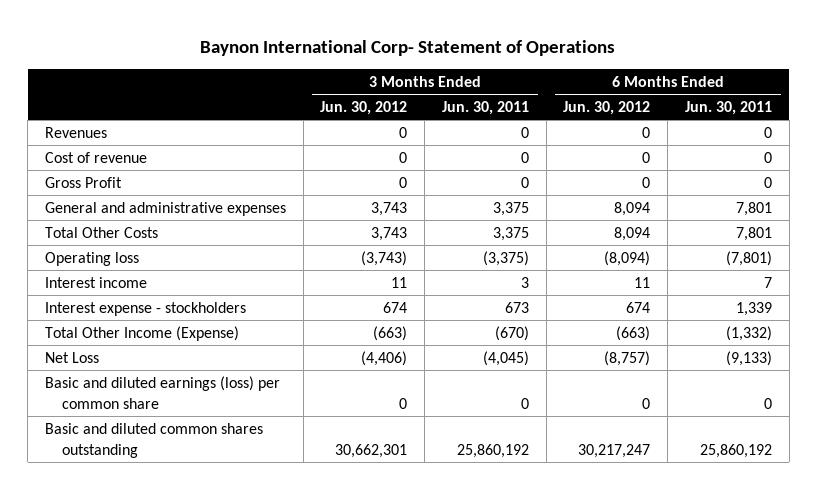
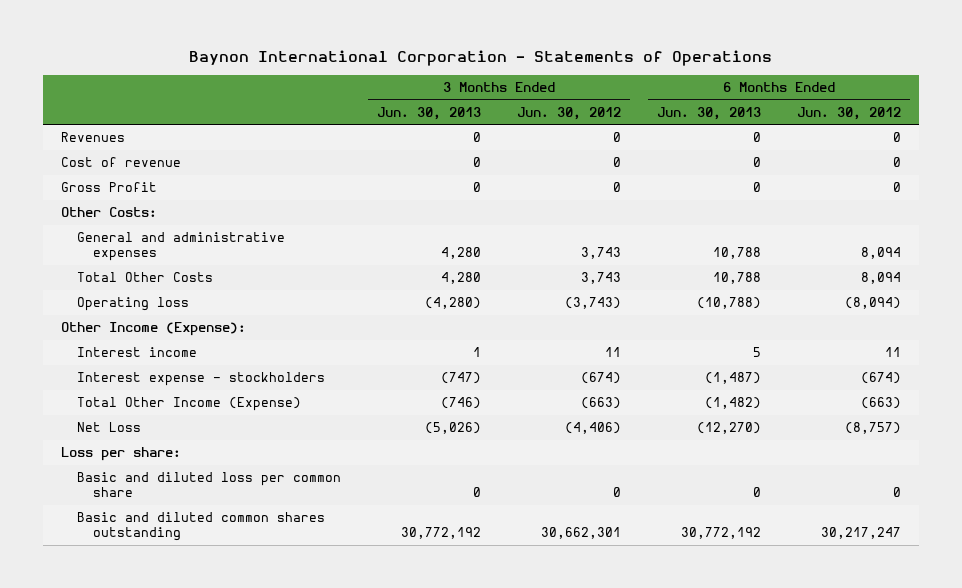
- Baynon International Corp- Statement of Operations
+ Baynon International Corporation - Statements of Operations
- | 3 Months Ended Jun. 30, 2012 | 3 Months Ended Jun. 30, 2011 | 6 Months Ended Jun. 30, 2012 | 6 Months Ended Jun. 30, 2011
+ | 3 Months Ended Jun. 30, 2013 | 3 Months Ended Jun. 30, 2012 | 6 Months Ended Jun. 30, 2013 | 6 Months Ended Jun. 30, 2012
+ Other Costs:
+ Other Income (Expense):
- Interest expense - stockholders | 674 | 673 | 674 | 1,339
+ Interest expense - stockholders | (747) | (674) | (1,487) | (674)
- Basic and diluted earnings (loss) per common share | 0 | 0 | 0 | 0
+ Loss per share:
+ Basic and diluted loss per common share | 0 | 0 | 0 | 0

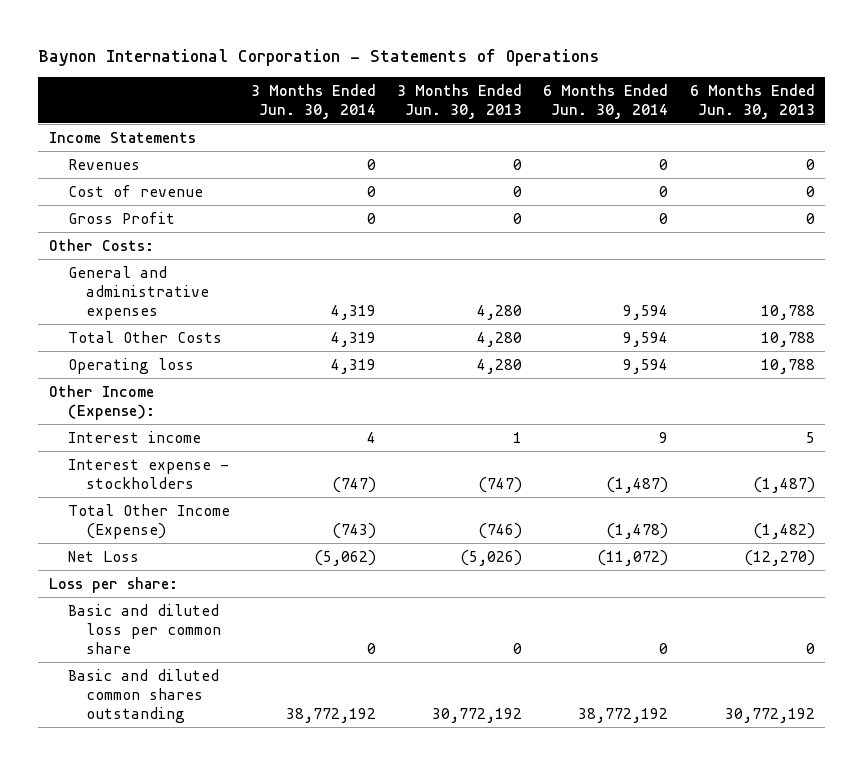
- | 3 Months Ended Jun. 30, 2013 | 3 Months Ended Jun. 30, 2012 | 6 Months Ended Jun. 30, 2013 | 6 Months Ended Jun. 30, 2012
+ | 3 Months Ended Jun. 30, 2014 | 3 Months Ended Jun. 30, 2013 | 6 Months Ended Jun. 30, 2014 | 6 Months Ended Jun. 30, 2013
+ Income Statements
- Operating loss | (4,280) | (3,743) | (10,788) | (8,094)
+ Operating loss | 4,319 | 4,280 | 9,594 | 10,788

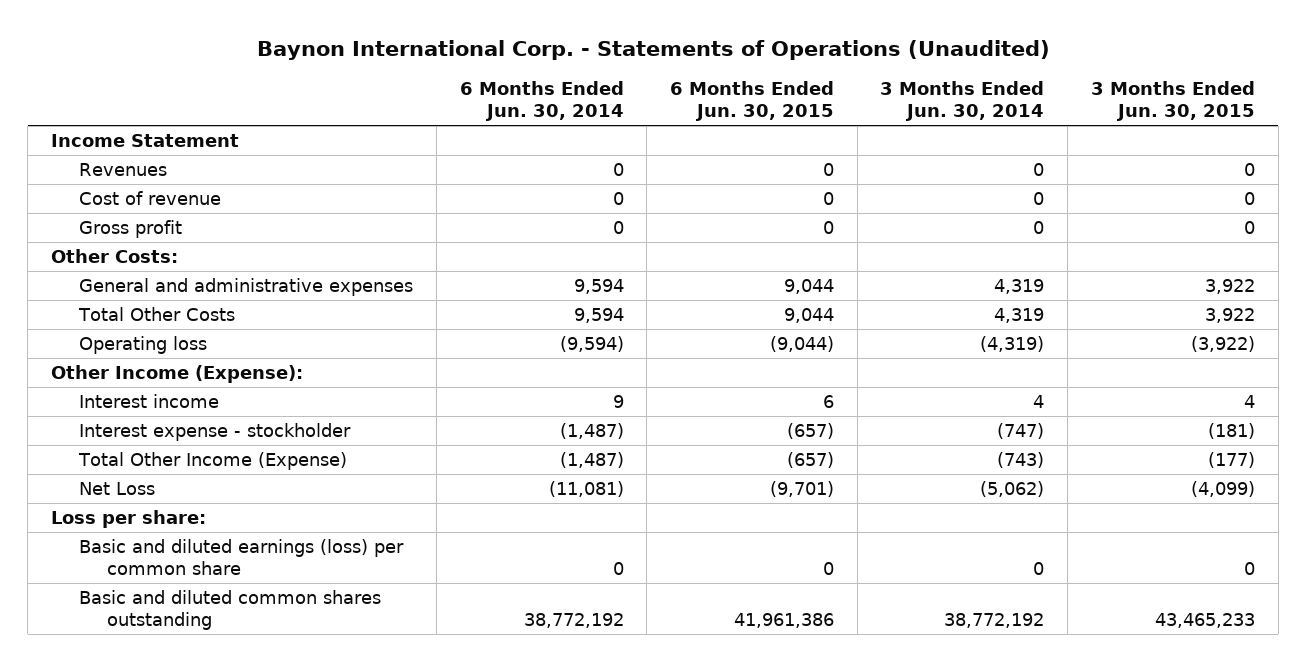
- Baynon International Corporation - Statements of Operations
+ Baynon International Corp. - Statements of Operations (Unaudited)
- | 3 Months Ended Jun. 30, 2014 | 3 Months Ended Jun. 30, 2013 | 6 Months Ended Jun. 30, 2014 | 6 Months Ended Jun. 30, 2013
+ | 6 Months Ended Jun. 30, 2014 | 6 Months Ended Jun. 30, 2015 | 3 Months Ended Jun. 30, 2014 | 3 Months Ended Jun. 30, 2015
- Income Statements
+ Income Statement
- Gross Profit | 0 | 0 | 0 | 0
+ Gross profit | 0 | 0 | 0 | 0
- Operating loss | 4,319 | 4,280 | 9,594 | 10,788
+ Operating loss | (9,594) | (9,044) | (4,319) | (3,922)
- Interest expense - stockholders | (747) | (747) | (1,487) | (1,487)
- Total Other Income (Expense) | (743) | (746) | (1,478) | (1,482)
- Net Loss | (5,062) | (5,026) | (11,072) | (12,270)
+ Interest expense - stockholder | (1,487) | (657) | (747) | (181)
+ Total Other Income (Expense) | (1,487) | (657) | (743) | (177)
+ Net Loss | (11,081) | (9,701) | (5,062) | (4,099)
- Basic and diluted loss per common share | 0 | 0 | 0 | 0
+ Basic and diluted earnings (loss) per common share | 0 | 0 | 0 | 0

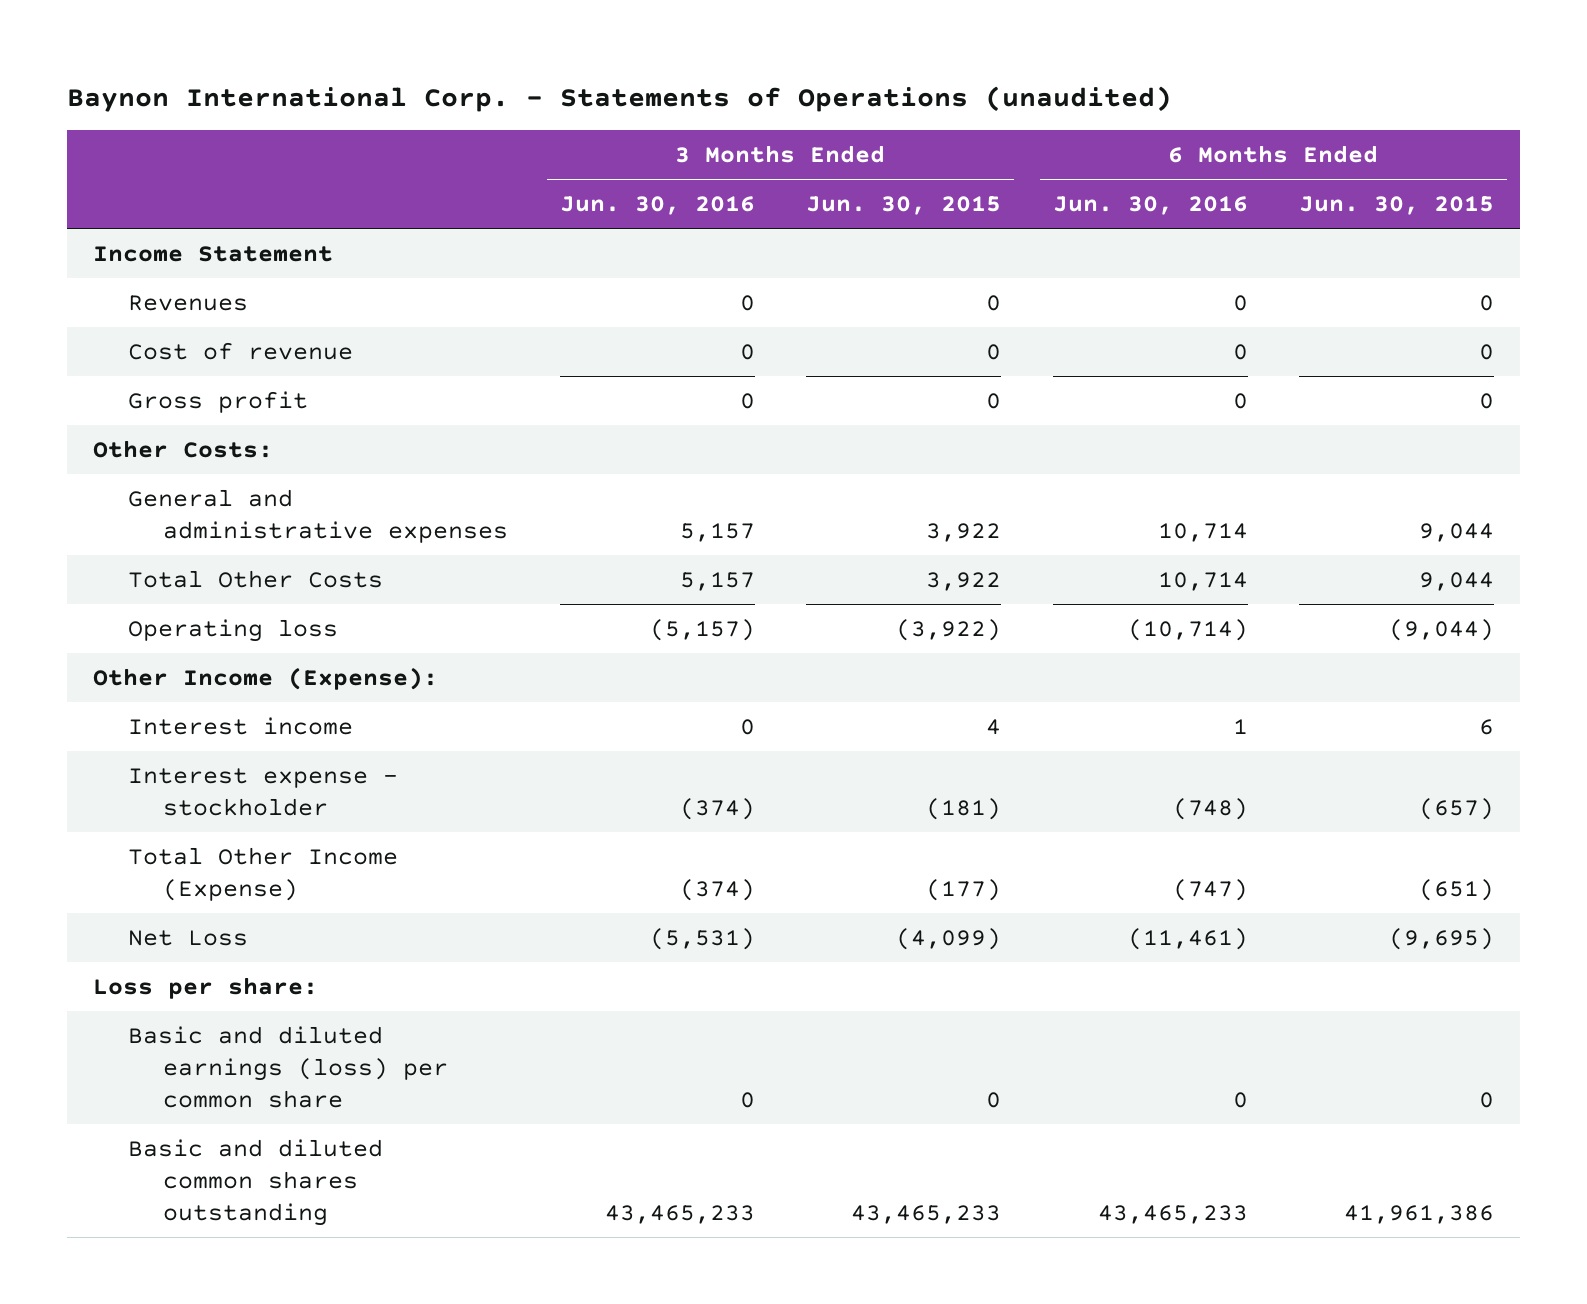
- Baynon International Corp. - Statements of Operations (Unaudited)
+ Baynon International Corp. - Statements of Operations (unaudited)
- | 6 Months Ended Jun. 30, 2014 | 6 Months Ended Jun. 30, 2015 | 3 Months Ended Jun. 30, 2014 | 3 Months Ended Jun. 30, 2015
+ | 3 Months Ended Jun. 30, 2016 | 3 Months Ended Jun. 30, 2015 | 6 Months Ended Jun. 30, 2016 | 6 Months Ended Jun. 30, 2015
- Total Other Income (Expense) | (1,487) | (657) | (743) | (177)
- Net Loss | (11,081) | (9,701) | (5,062) | (4,099)
+ Total Other Income (Expense) | (374) | (177) | (747) | (651)
+ Net Loss | (5,531) | (4,099) | (11,461) | (9,695)

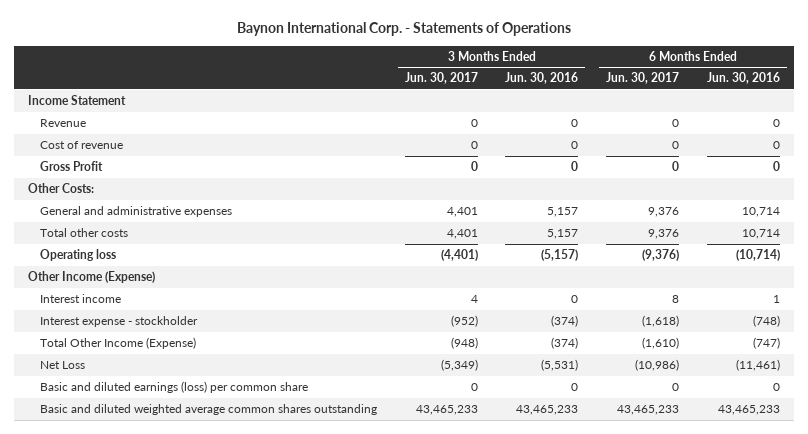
- Baynon International Corp. - Statements of Operations (unaudited)
+ Baynon International Corp. - Statements of Operations
- | 3 Months Ended Jun. 30, 2016 | 3 Months Ended Jun. 30, 2015 | 6 Months Ended Jun. 30, 2016 | 6 Months Ended Jun. 30, 2015
+ | 3 Months Ended Jun. 30, 2017 | 3 Months Ended Jun. 30, 2016 | 6 Months Ended Jun. 30, 2017 | 6 Months Ended Jun. 30, 2016
- Revenues | 0 | 0 | 0 | 0
+ Revenue | 0 | 0 | 0 | 0
- Gross profit | 0 | 0 | 0 | 0
+ Gross Profit | 0 | 0 | 0 | 0
- Total Other Costs | 5,157 | 3,922 | 10,714 | 9,044
+ Total other costs | 4,401 | 5,157 | 9,376 | 10,714
- Other Income (Expense):
+ Other Income (Expense)
- Loss per share:
- Basic and diluted common shares outstanding | 43,465,233 | 43,465,233 | 43,465,233 | 41,961,386
+ Basic and diluted weighted average common shares outstanding | 43,465,233 | 43,465,233 | 43,465,233 | 43,465,233

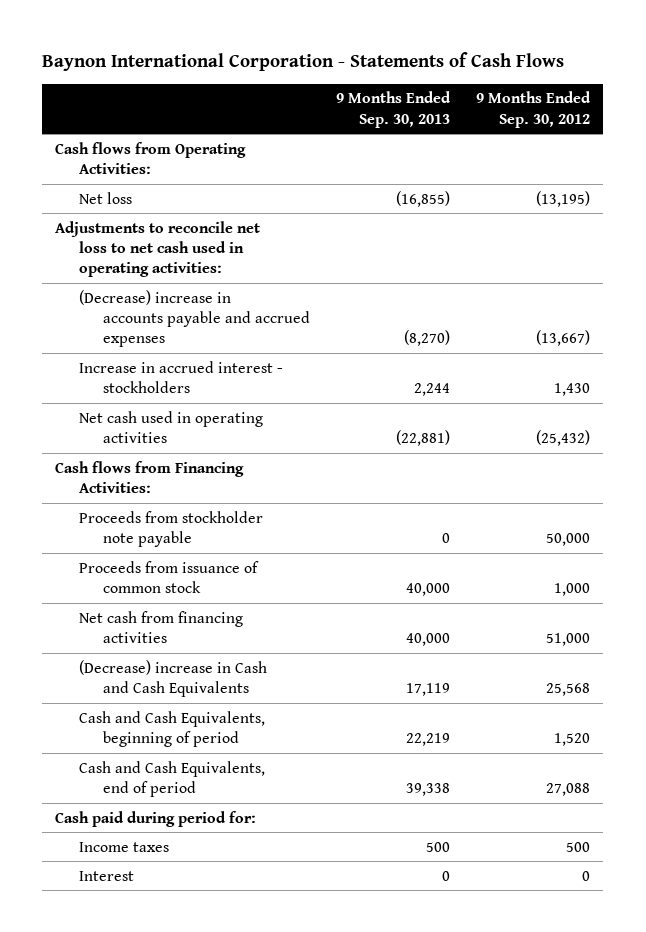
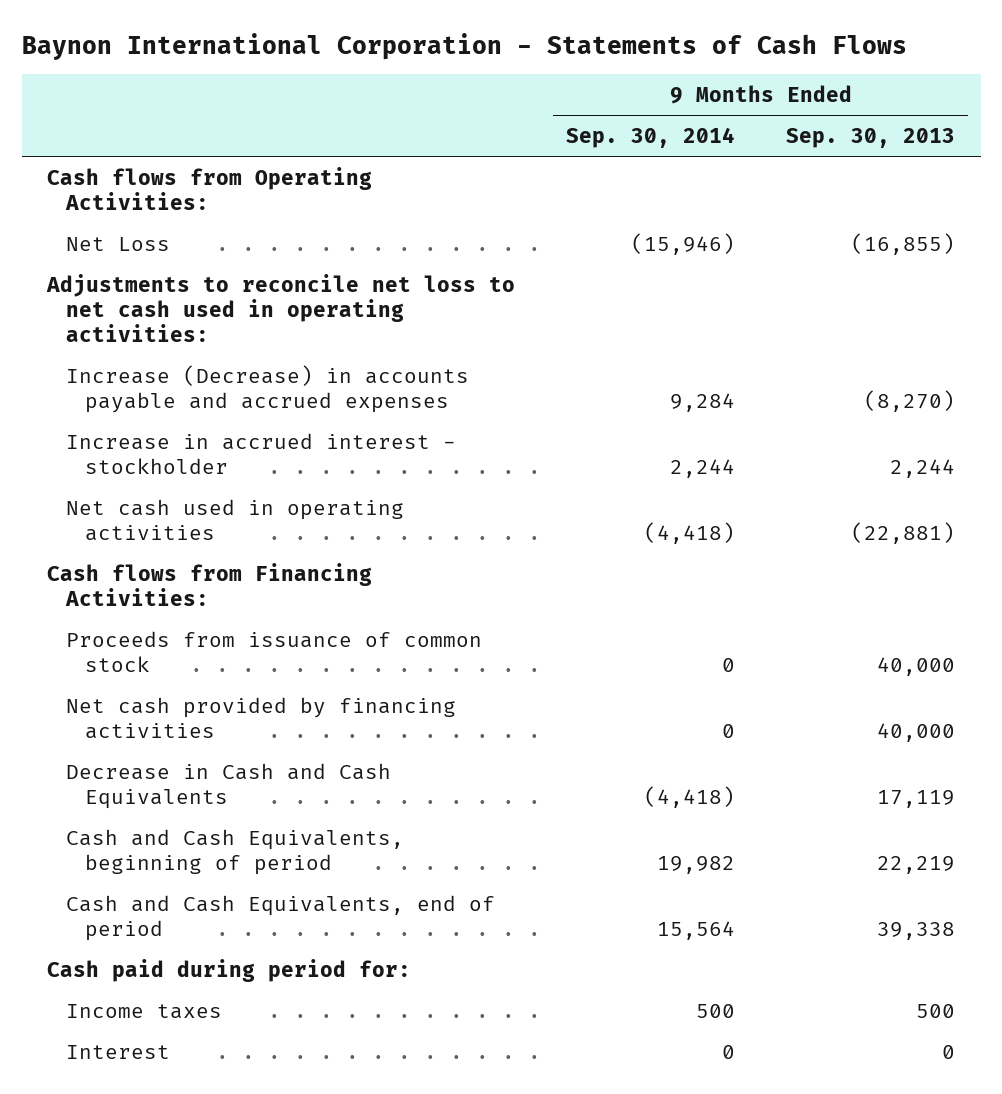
- | 9 Months Ended Sep. 30, 2013 | 9 Months Ended Sep. 30, 2012
+ | 9 Months Ended Sep. 30, 2014 | 9 Months Ended Sep. 30, 2013
- Net loss | (16,855) | (13,195)
+ Net Loss | (15,946) | (16,855)
- (Decrease) increase in accounts payable and accrued expenses | (8,270) | (13,667)
- Increase in accrued interest - stockholders | 2,244 | 1,430
+ Increase (Decrease) in accounts payable and accrued expenses | 9,284 | (8,270)
+ Increase in accrued interest - stockholder | 2,244 | 2,244
- Proceeds from stockholder note payable | 0 | 50,000
- Net cash from financing activities | 40,000 | 51,000
- (Decrease) increase in Cash and Cash Equivalents | 17,119 | 25,568
+ Net cash provided by financing activities | 0 | 40,000
+ Decrease in Cash and Cash Equivalents | (4,418) | 17,119

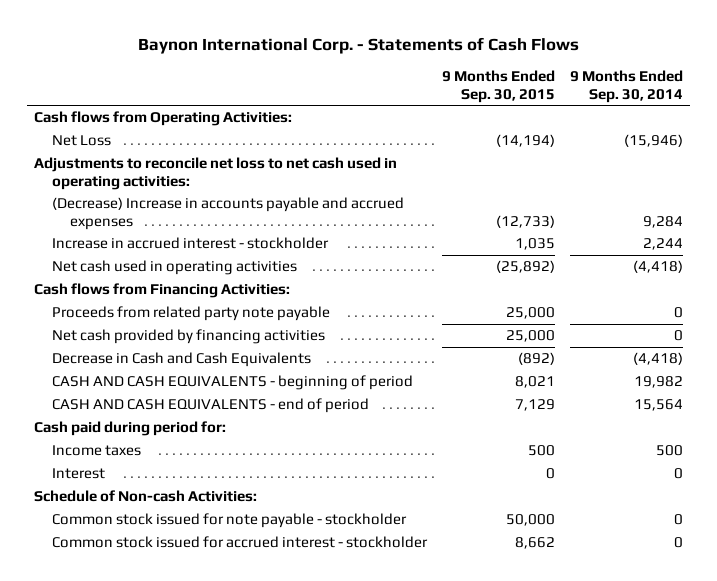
- Baynon International Corporation - Statements of Cash Flows
+ Baynon International Corp. - Statements of Cash Flows
- | 9 Months Ended Sep. 30, 2014 | 9 Months Ended Sep. 30, 2013
+ | 9 Months Ended Sep. 30, 2015 | 9 Months Ended Sep. 30, 2014
- Increase (Decrease) in accounts payable and accrued expenses | 9,284 | (8,270)
+ (Decrease) Increase in accounts payable and accrued expenses | (12,733) | 9,284
- Proceeds from issuance of common stock | 0 | 40,000
+ Proceeds from related party note payable | 25,000 | 0
- Cash and Cash Equivalents, beginning of period | 19,982 | 22,219
- Cash and Cash Equivalents, end of period | 15,564 | 39,338
+ CASH AND CASH EQUIVALENTS - beginning of period | 8,021 | 19,982
+ CASH AND CASH EQUIVALENTS - end of period | 7,129 | 15,564
+ Schedule of Non-cash Activities:
+ Common stock issued for note payable - stockholder | 50,000 | 0
+ Common stock issued for accrued interest - stockholder | 8,662 | 0

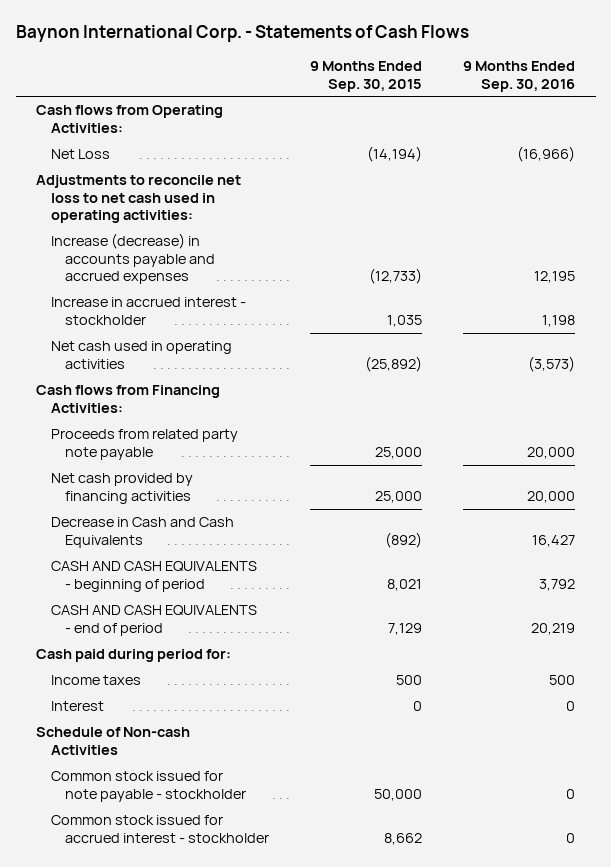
- | 9 Months Ended Sep. 30, 2015 | 9 Months Ended Sep. 30, 2014
+ | 9 Months Ended Sep. 30, 2015 | 9 Months Ended Sep. 30, 2016
- (Decrease) Increase in accounts payable and accrued expenses | (12,733) | 9,284
+ Increase (decrease) in accounts payable and accrued expenses | (12,733) | 12,195
- Schedule of Non-cash Activities:
+ Schedule of Non-cash Activities

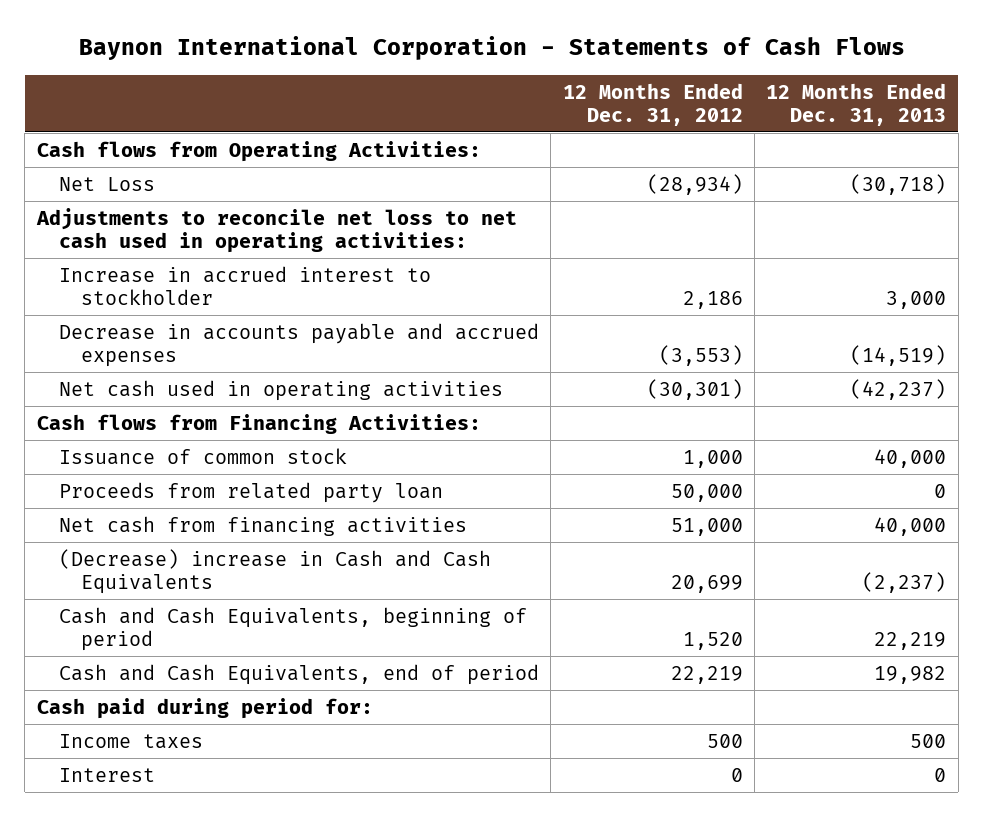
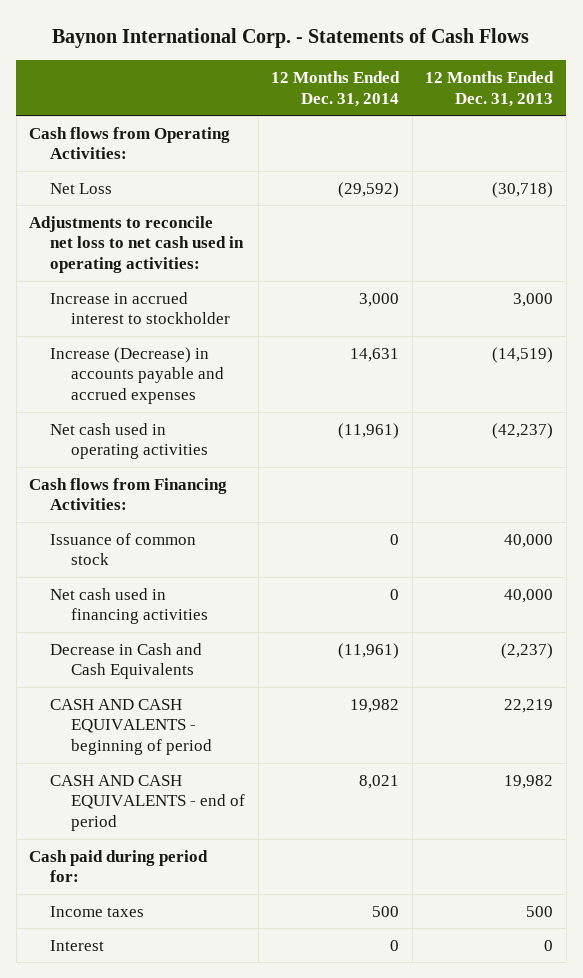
- Baynon International Corporation - Statements of Cash Flows
+ Baynon International Corp. - Statements of Cash Flows
- | 12 Months Ended Dec. 31, 2012 | 12 Months Ended Dec. 31, 2013
+ | 12 Months Ended Dec. 31, 2014 | 12 Months Ended Dec. 31, 2013
- Decrease in accounts payable and accrued expenses | (3,553) | (14,519)
+ Increase (Decrease) in accounts payable and accrued expenses | 14,631 | (14,519)
- Proceeds from related party loan | 50,000 | 0
- Net cash from financing activities | 51,000 | 40,000
- (Decrease) increase in Cash and Cash Equivalents | 20,699 | (2,237)
- Cash and Cash Equivalents, beginning of period | 1,520 | 22,219
- Cash and Cash Equivalents, end of period | 22,219 | 19,982
+ Net cash used in financing activities | 0 | 40,000
+ Decrease in Cash and Cash Equivalents | (11,961) | (2,237)
+ CASH AND CASH EQUIVALENTS - beginning of period | 19,982 | 22,219
+ CASH AND CASH EQUIVALENTS - end of period | 8,021 | 19,982

